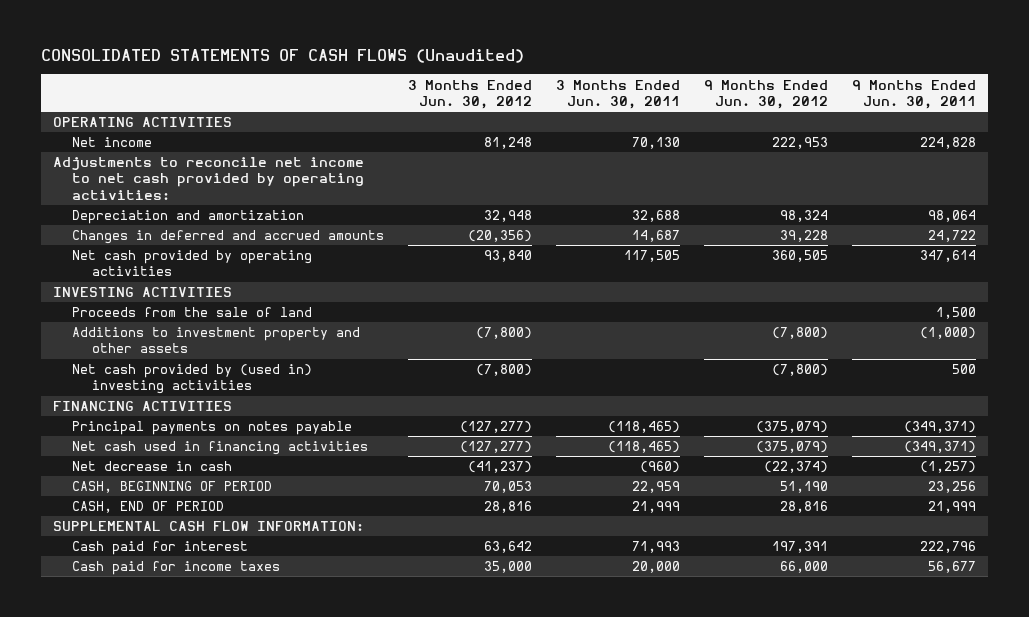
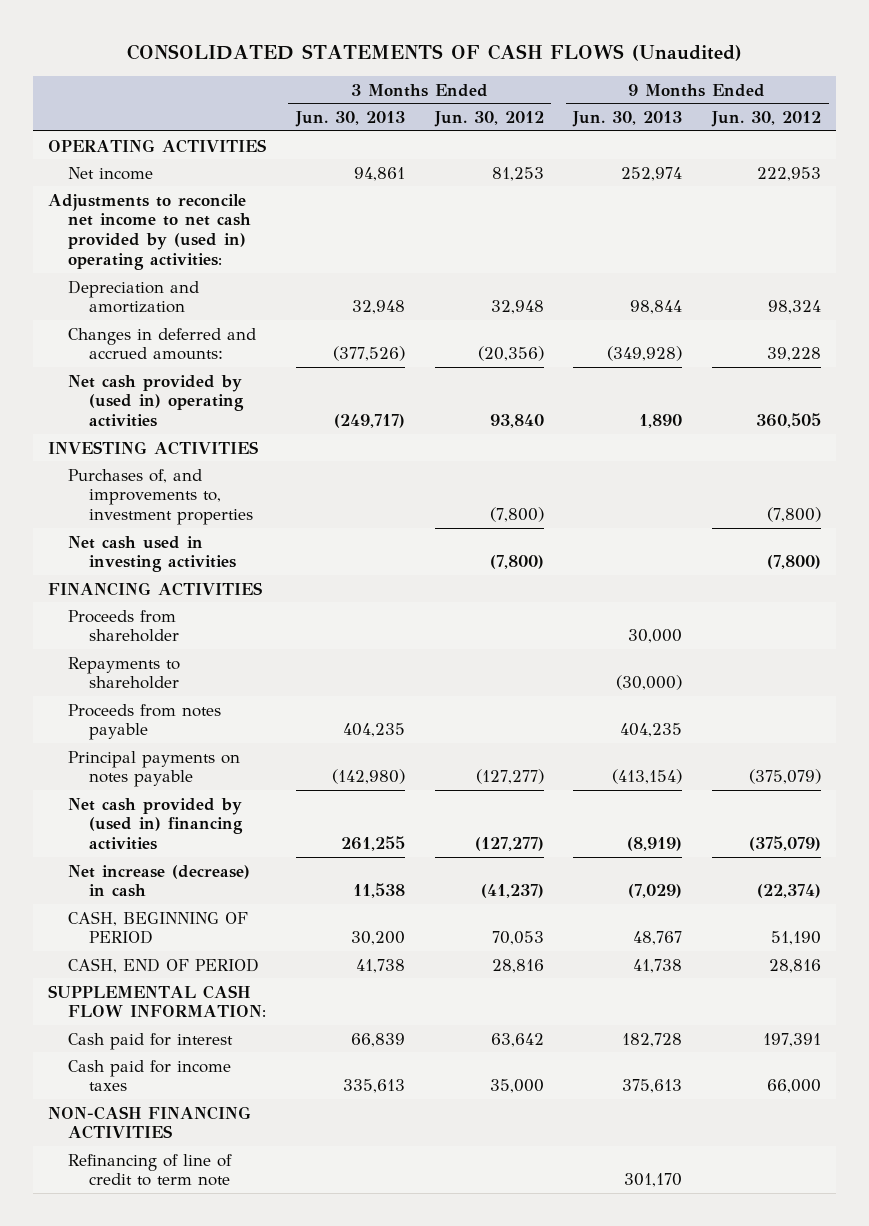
- | 3 Months Ended Jun. 30, 2012 | 3 Months Ended Jun. 30, 2011 | 9 Months Ended Jun. 30, 2012 | 9 Months Ended Jun. 30, 2011
+ | 3 Months Ended Jun. 30, 2013 | 3 Months Ended Jun. 30, 2012 | 9 Months Ended Jun. 30, 2013 | 9 Months Ended Jun. 30, 2012
- Net income | 81,248 | 70,130 | 222,953 | 224,828
- Adjustments to reconcile net income to net cash provided by operating activities:
+ Net income | 94,861 | 81,253 | 252,974 | 222,953
+ Adjustments to reconcile net income to net cash provided by (used in) operating activities:
- Changes in deferred and accrued amounts | (20,356) | 14,687 | 39,228 | 24,722
- Net cash provided by operating activities | 93,840 | 117,505 | 360,505 | 347,614
+ Changes in deferred and accrued amounts: | (377,526) | (20,356) | (349,928) | 39,228
+ Net cash provided by (used in) operating activities | (249,717) | 93,840 | 1,890 | 360,505
- Proceeds from the sale of land | | | | 1,500
- Additions to investment property and other assets | (7,800) | | (7,800) | (1,000)
- Net cash provided by (used in) investing activities | (7,800) | | (7,800) | 500
+ Purchases of, and improvements to, investment properties | | (7,800) | | (7,800)
+ Net cash used in investing activities | | (7,800) | | (7,800)
+ Proceeds from shareholder | | | 30,000 |
+ Repayments to shareholder | | | (30,000) |
+ Proceeds from notes payable | 404,235 | | 404,235 |
- Net cash used in financing activities | (127,277) | (118,465) | (375,079) | (349,371)
- Net decrease in cash | (41,237) | (960) | (22,374) | (1,257)
+ Net cash provided by (used in) financing activities | 261,255 | (127,277) | (8,919) | (375,079)
+ Net increase (decrease) in cash | 11,538 | (41,237) | (7,029) | (22,374)
+ NON-CASH FINANCING ACTIVITIES
+ Refinancing of line of credit to term note | | | 301,170 |

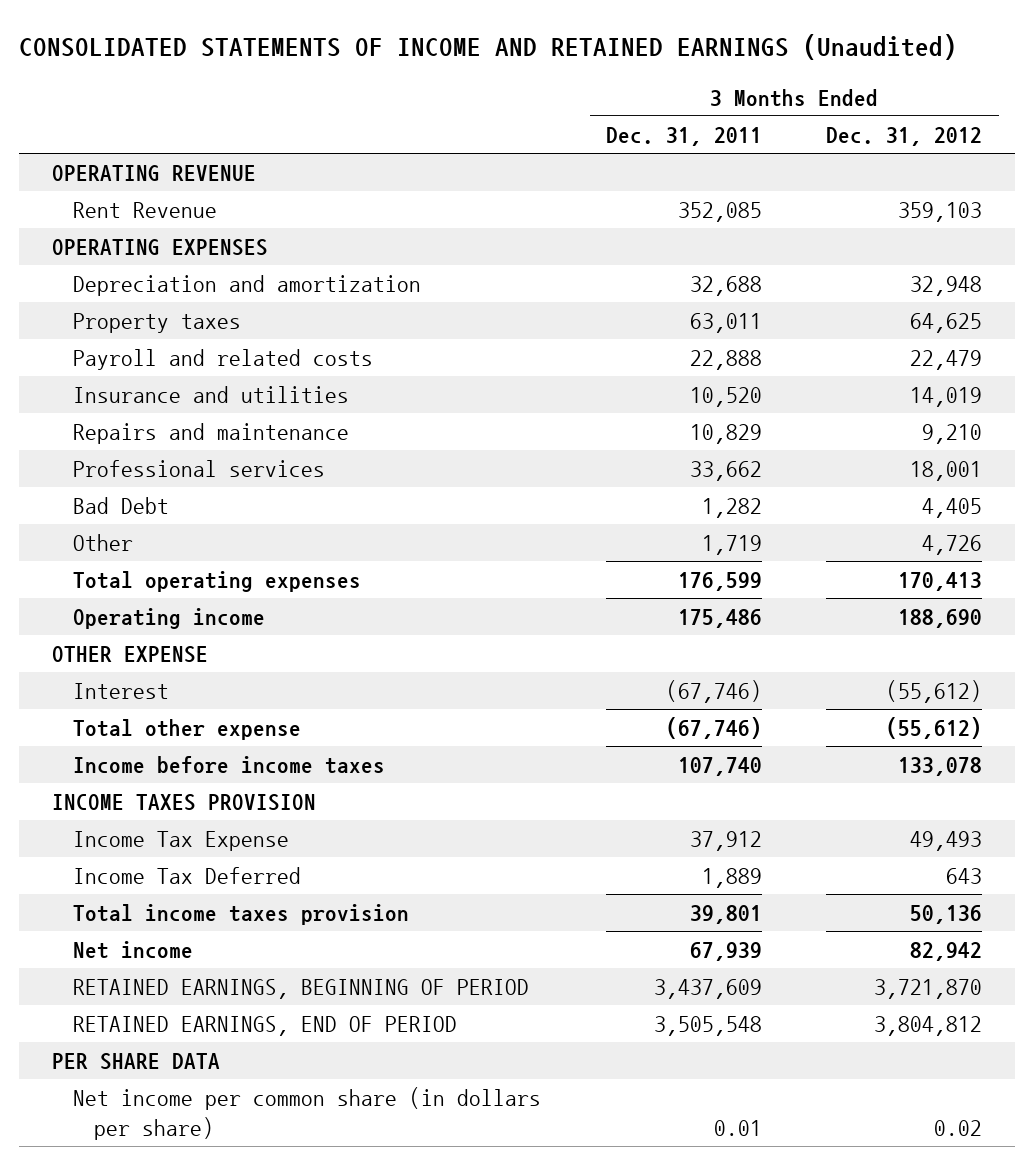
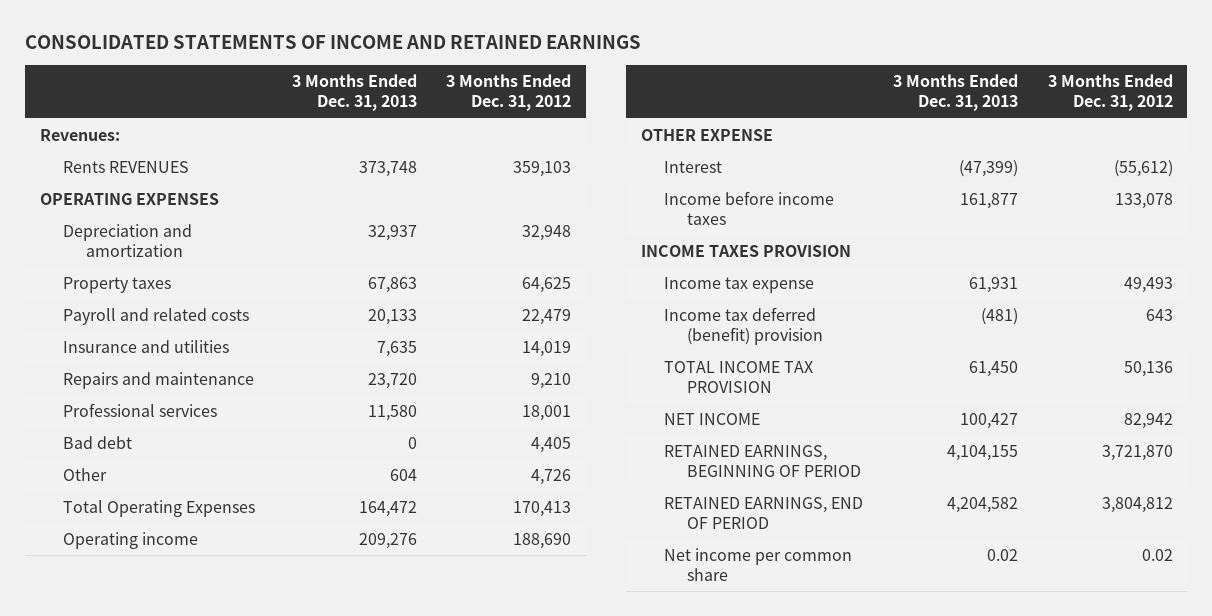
- CONSOLIDATED STATEMENTS OF INCOME AND RETAINED EARNINGS (Unaudited)
+ CONSOLIDATED STATEMENTS OF INCOME AND RETAINED EARNINGS
- | 3 Months Ended Dec. 31, 2011 | 3 Months Ended Dec. 31, 2012
+ | 3 Months Ended Dec. 31, 2013 | 3 Months Ended Dec. 31, 2012
- OPERATING REVENUE
- Rent Revenue | 352,085 | 359,103
+ Revenues:
+ Rents REVENUES | 373,748 | 359,103
- Bad Debt | 1,282 | 4,405
+ Bad debt | 0 | 4,405
- Total operating expenses | 176,599 | 170,413
+ Total Operating Expenses | 164,472 | 170,413
- Total other expense | (67,746) | (55,612)
- Income Tax Expense | 37,912 | 49,493
- Income Tax Deferred | 1,889 | 643
- Total income taxes provision | 39,801 | 50,136
- Net income | 67,939 | 82,942
+ Income tax expense | 61,931 | 49,493
+ Income tax deferred (benefit) provision | (481) | 643
+ TOTAL INCOME TAX PROVISION | 61,450 | 50,136
+ NET INCOME | 100,427 | 82,942
- PER SHARE DATA
- Net income per common share (in dollars per share) | 0.01 | 0.02
+ Net income per common share | 0.02 | 0.02

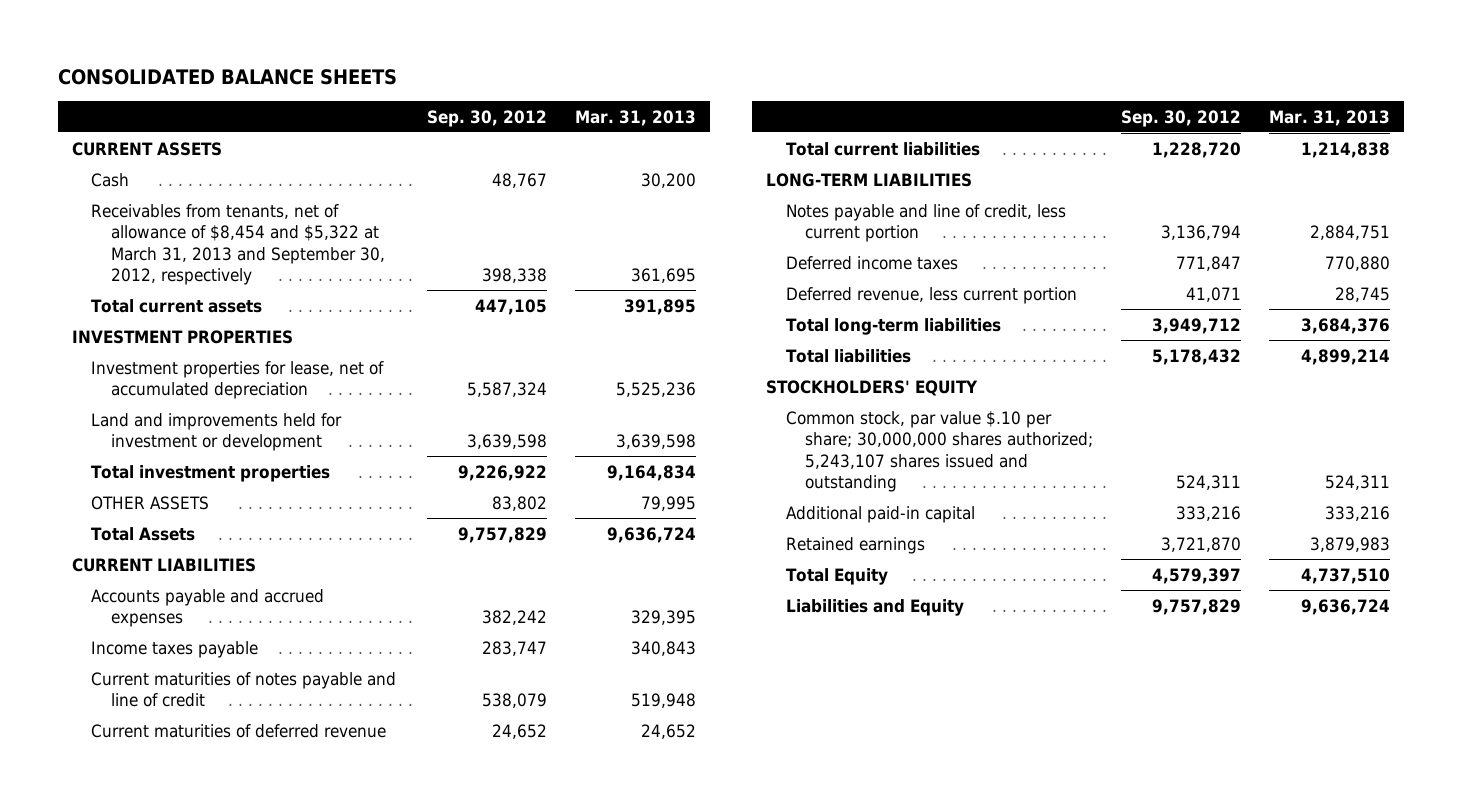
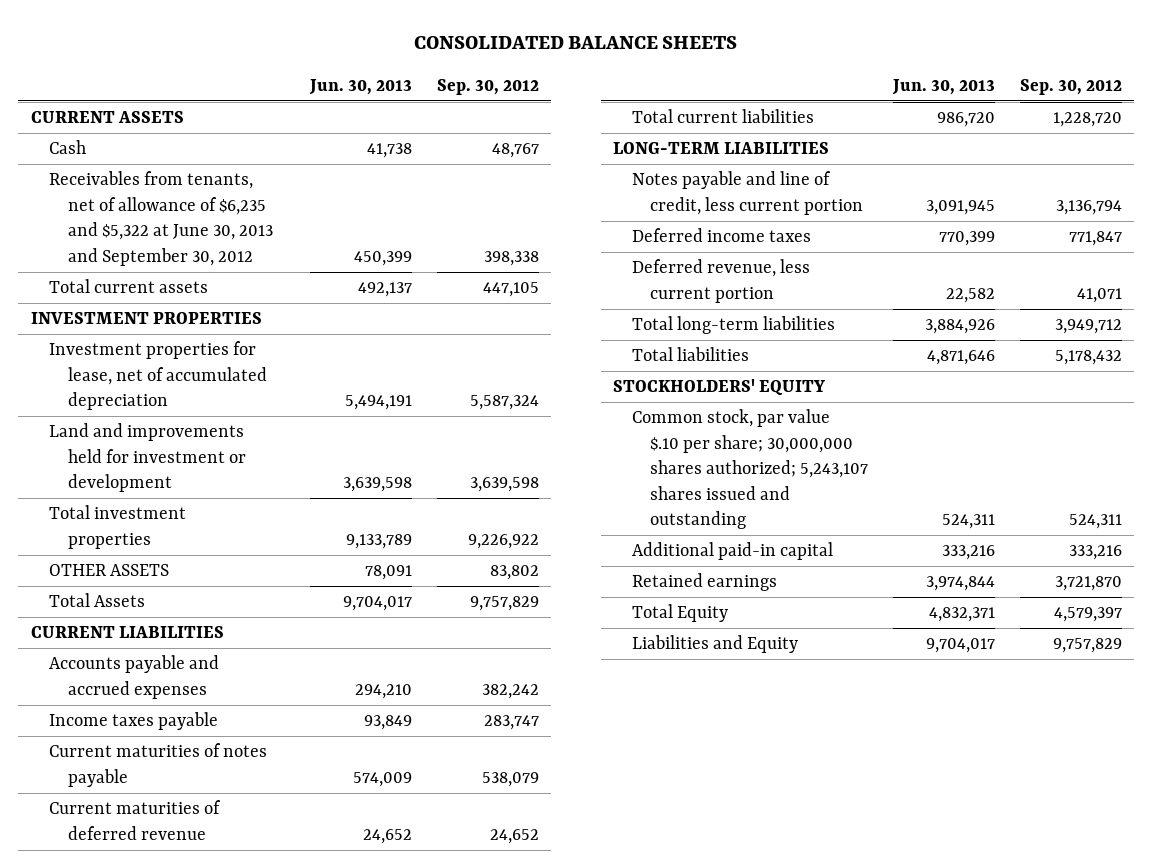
- | Sep. 30, 2012 | Mar. 31, 2013
+ | Jun. 30, 2013 | Sep. 30, 2012
- Receivables from tenants, net of allowance of $8,454 and $5,322 at March 31, 2013 and September 30, 2012, respectively | 398,338 | 361,695
+ Receivables from tenants, net of allowance of $6,235 and $5,322 at June 30, 2013 and September 30, 2012 | 450,399 | 398,338
- Current maturities of notes payable and line of credit | 538,079 | 519,948
+ Current maturities of notes payable | 574,009 | 538,079

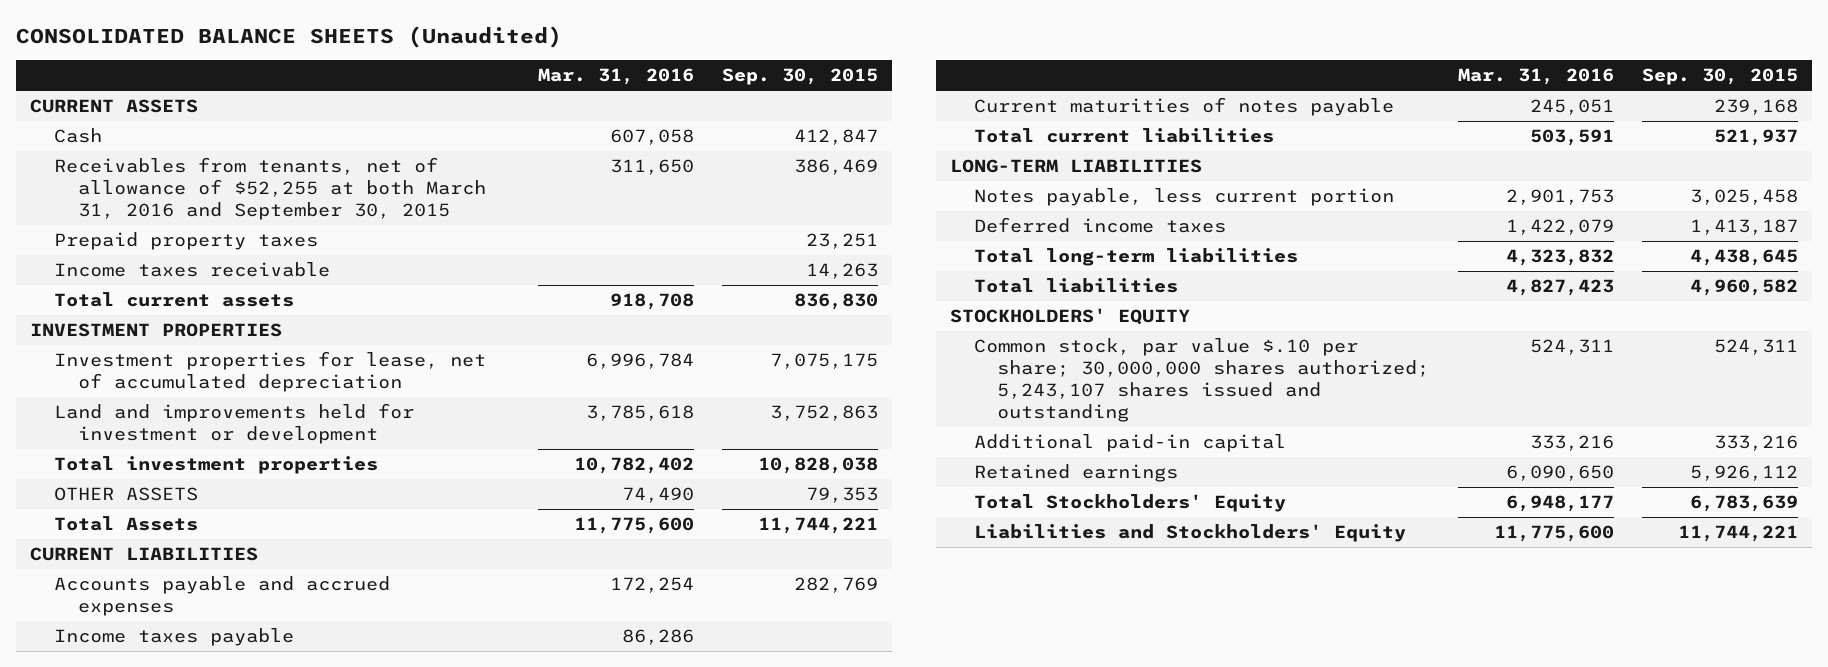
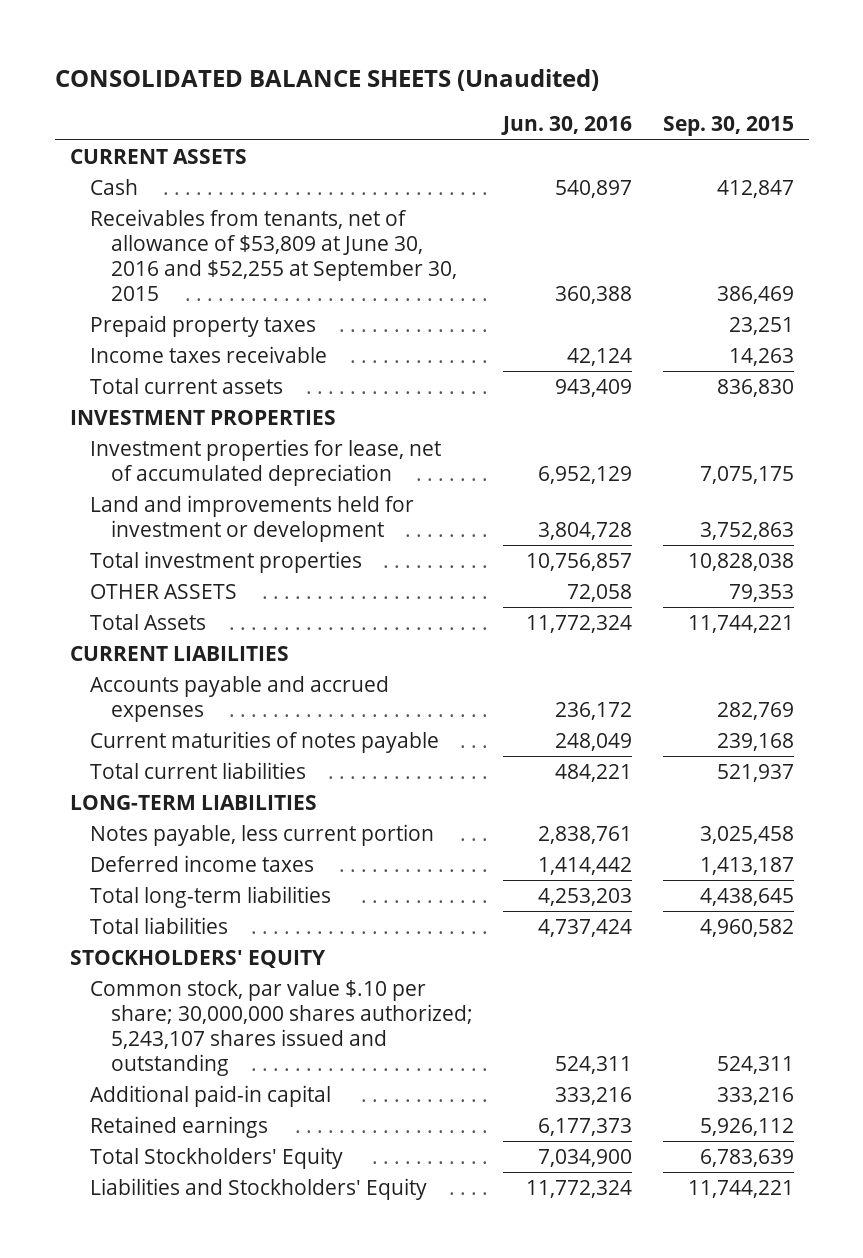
- | Mar. 31, 2016 | Sep. 30, 2015
+ | Jun. 30, 2016 | Sep. 30, 2015
- Receivables from tenants, net of allowance of $52,255 at both March 31, 2016 and September 30, 2015 | 311,650 | 386,469
+ Receivables from tenants, net of allowance of $53,809 at June 30, 2016 and $52,255 at September 30, 2015 | 360,388 | 386,469
- Income taxes payable | 86,286 |

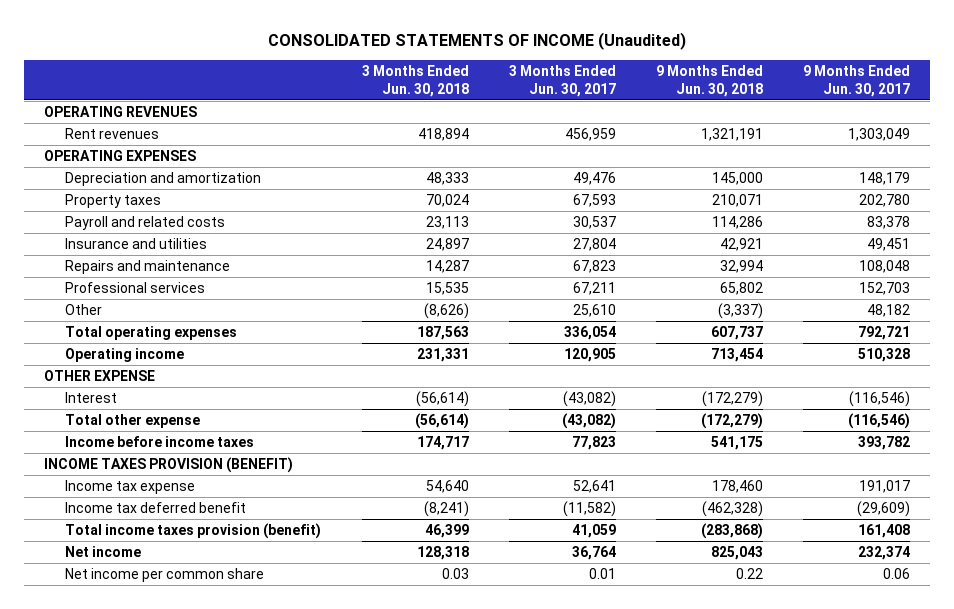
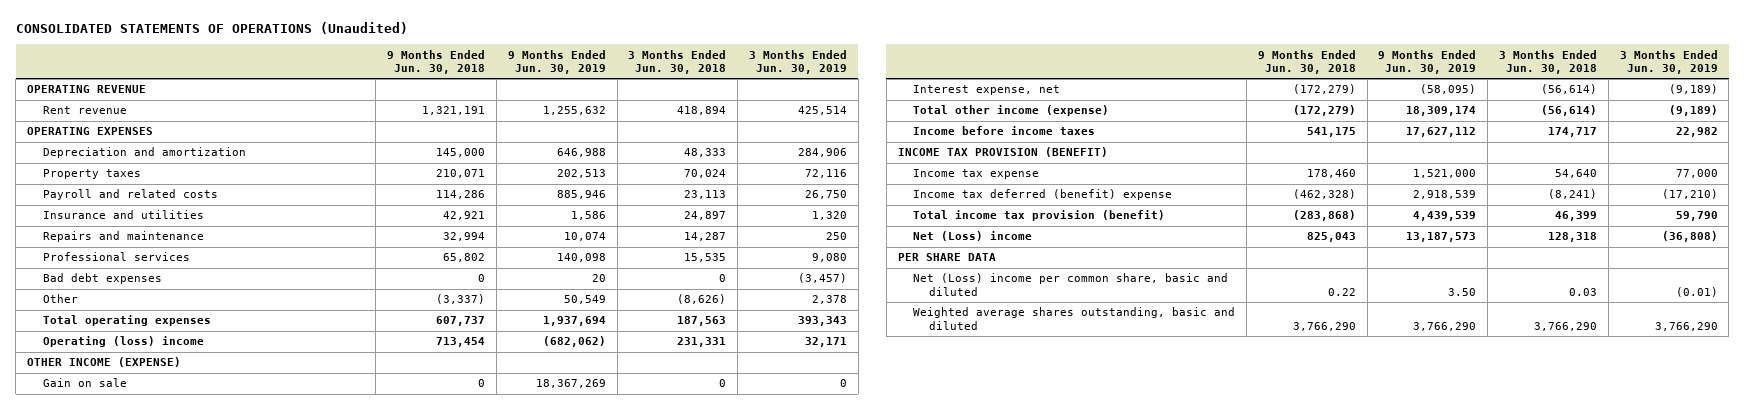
- CONSOLIDATED STATEMENTS OF INCOME (Unaudited)
+ CONSOLIDATED STATEMENTS OF OPERATIONS (Unaudited)
- | 3 Months Ended Jun. 30, 2018 | 3 Months Ended Jun. 30, 2017 | 9 Months Ended Jun. 30, 2018 | 9 Months Ended Jun. 30, 2017
+ | 9 Months Ended Jun. 30, 2018 | 9 Months Ended Jun. 30, 2019 | 3 Months Ended Jun. 30, 2018 | 3 Months Ended Jun. 30, 2019
- OPERATING REVENUES
- Rent revenues | 418,894 | 456,959 | 1,321,191 | 1,303,049
+ OPERATING REVENUE
+ Rent revenue | 1,321,191 | 1,255,632 | 418,894 | 425,514
+ Bad debt expenses | 0 | 20 | 0 | (3,457)
- Operating income | 231,331 | 120,905 | 713,454 | 510,328
- OTHER EXPENSE
- Interest | (56,614) | (43,082) | (172,279) | (116,546)
- Total other expense | (56,614) | (43,082) | (172,279) | (116,546)
+ Operating (loss) income | 713,454 | (682,062) | 231,331 | 32,171
+ OTHER INCOME (EXPENSE)
+ Gain on sale | 0 | 18,367,269 | 0 | 0
+ Interest expense, net | (172,279) | (58,095) | (56,614) | (9,189)
+ Total other income (expense) | (172,279) | 18,309,174 | (56,614) | (9,189)
- INCOME TAXES PROVISION (BENEFIT)
+ INCOME TAX PROVISION (BENEFIT)
- Income tax deferred benefit | (8,241) | (11,582) | (462,328) | (29,609)
- Total income taxes provision (benefit) | 46,399 | 41,059 | (283,868) | 161,408
- Net income | 128,318 | 36,764 | 825,043 | 232,374
- Net income per common share | 0.03 | 0.01 | 0.22 | 0.06
+ Income tax deferred (benefit) expense | (462,328) | 2,918,539 | (8,241) | (17,210)
+ Total income tax provision (benefit) | (283,868) | 4,439,539 | 46,399 | 59,790
+ Net (Loss) income | 825,043 | 13,187,573 | 128,318 | (36,808)
+ PER SHARE DATA
+ Net (Loss) income per common share, basic and diluted | 0.22 | 3.50 | 0.03 | (0.01)
+ Weighted average shares outstanding, basic and diluted | 3,766,290 | 3,766,290 | 3,766,290 | 3,766,290

